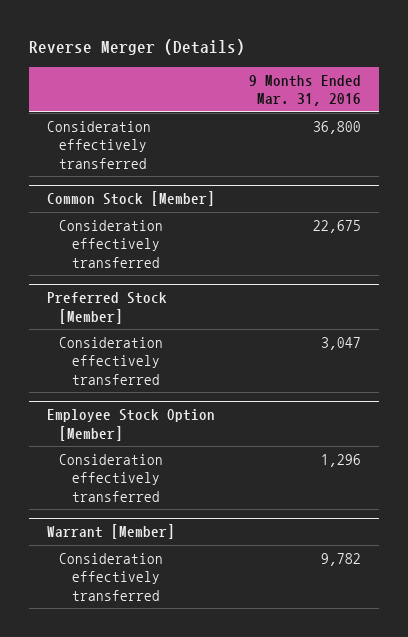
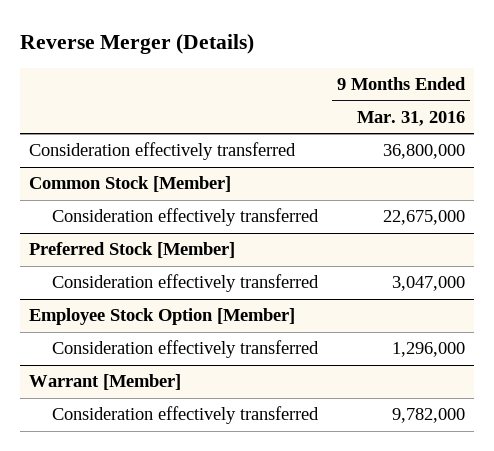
- Consideration effectively transferred | 36,800
+ Consideration effectively transferred | 36,800,000
@ Common Stock [Member]
- Consideration effectively transferred | 22,675
+ Consideration effectively transferred | 22,675,000
@ Preferred Stock [Member]
- Consideration effectively transferred | 3,047
+ Consideration effectively transferred | 3,047,000
@ Employee Stock Option [Member]
- Consideration effectively transferred | 1,296
+ Consideration effectively transferred | 1,296,000
@ Warrant [Member]
- Consideration effectively transferred | 9,782
+ Consideration effectively transferred | 9,782,000

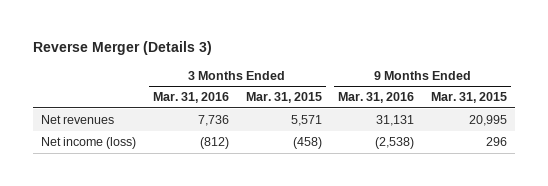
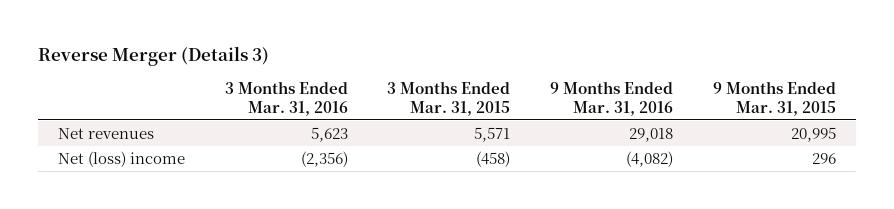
- Net revenues | 7,736 | 5,571 | 31,131 | 20,995
- Net income (loss) | (812) | (458) | (2,538) | 296
+ Net revenues | 5,623 | 5,571 | 29,018 | 20,995
+ Net (loss) income | (2,356) | (458) | (4,082) | 296

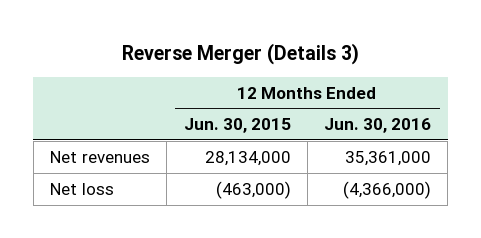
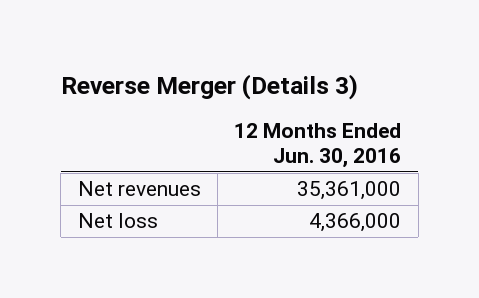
- | 12 Months Ended Jun. 30, 2015 | 12 Months Ended Jun. 30, 2016
+ | 12 Months Ended Jun. 30, 2016
- Net loss | (463,000) | (4,366,000)
+ Net loss | 4,366,000

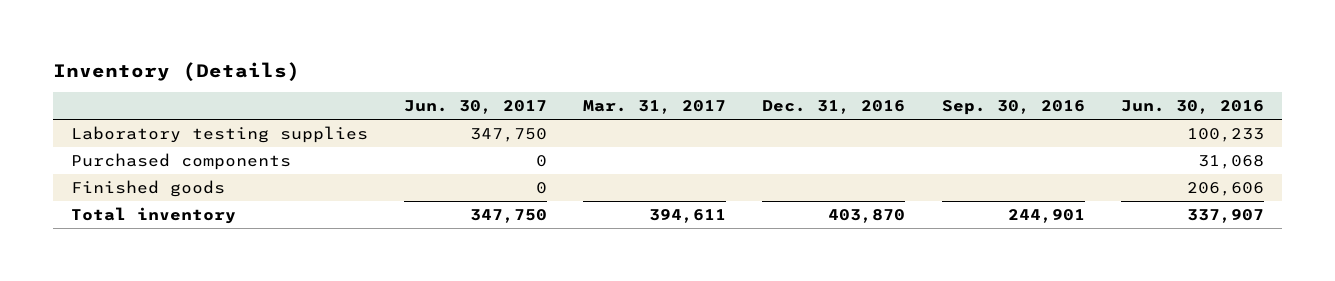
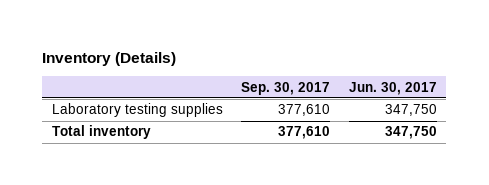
- | Jun. 30, 2017 | Mar. 31, 2017 | Dec. 31, 2016 | Sep. 30, 2016 | Jun. 30, 2016
+ | Sep. 30, 2017 | Jun. 30, 2017
- Purchased components | 0 | | | | 31,068
- Finished goods | 0 | | | | 206,606

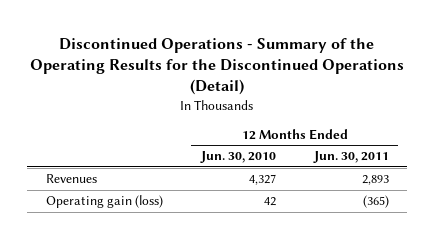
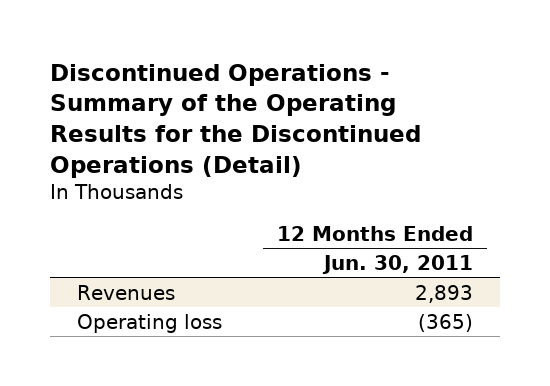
- | 12 Months Ended Jun. 30, 2010 | 12 Months Ended Jun. 30, 2011
+ | 12 Months Ended Jun. 30, 2011
- Operating gain (loss) | 42 | (365)
+ Operating loss | (365)

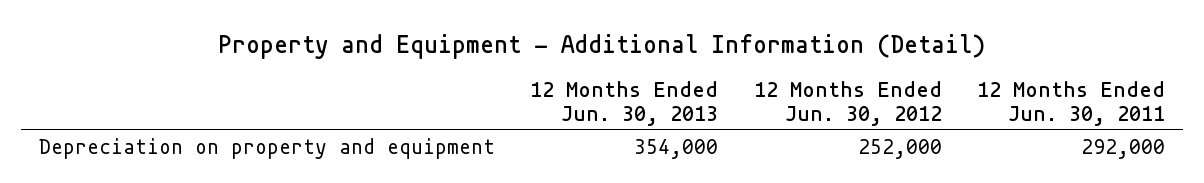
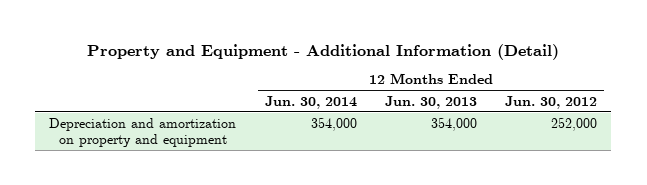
- | 12 Months Ended Jun. 30, 2013 | 12 Months Ended Jun. 30, 2012 | 12 Months Ended Jun. 30, 2011
+ | 12 Months Ended Jun. 30, 2014 | 12 Months Ended Jun. 30, 2013 | 12 Months Ended Jun. 30, 2012
- Depreciation on property and equipment | 354,000 | 252,000 | 292,000
+ Depreciation and amortization on property and equipment | 354,000 | 354,000 | 252,000

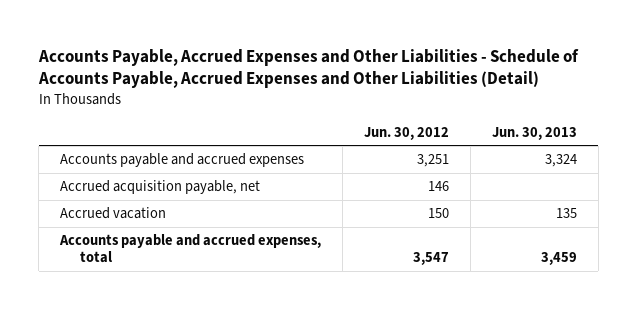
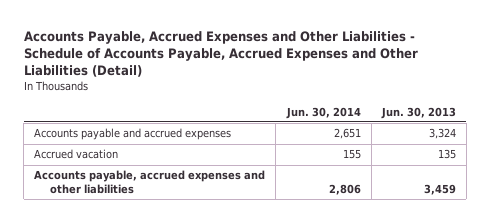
- | Jun. 30, 2012 | Jun. 30, 2013
+ | Jun. 30, 2014 | Jun. 30, 2013
- Accrued acquisition payable, net | 146 |
- Accounts payable and accrued expenses, total | 3,547 | 3,459
+ Accounts payable, accrued expenses and other liabilities | 2,806 | 3,459

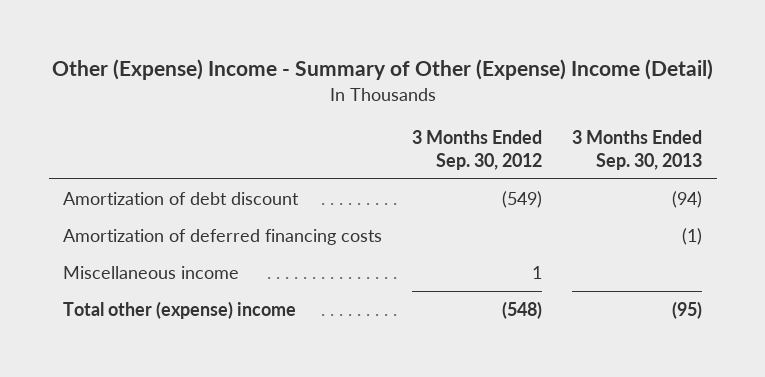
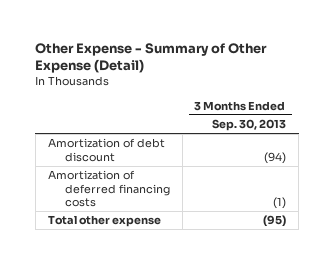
- Other (Expense) Income - Summary of Other (Expense) Income (Detail)
+ Other Expense - Summary of Other Expense (Detail)
- | 3 Months Ended Sep. 30, 2012 | 3 Months Ended Sep. 30, 2013
+ | 3 Months Ended Sep. 30, 2013
- Miscellaneous income | 1 |
- Total other (expense) income | (548) | (95)
+ Total other expense | (95)

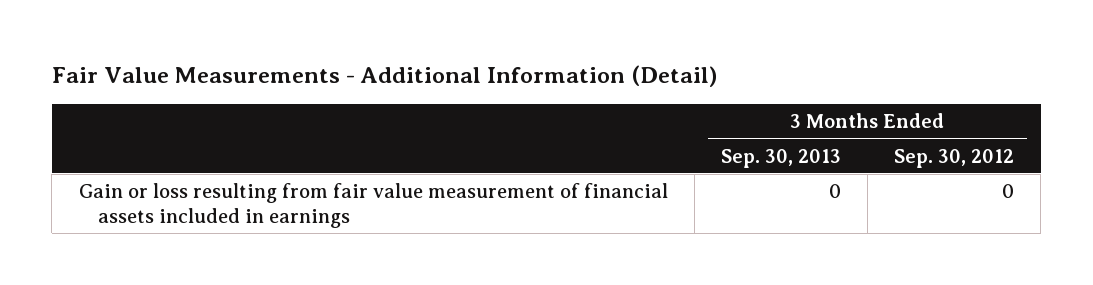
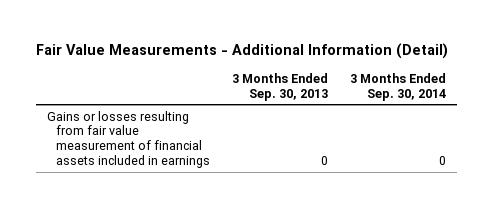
- | 3 Months Ended Sep. 30, 2013 | 3 Months Ended Sep. 30, 2012
+ | 3 Months Ended Sep. 30, 2013 | 3 Months Ended Sep. 30, 2014
- Gain or loss resulting from fair value measurement of financial assets included in earnings | 0 | 0
+ Gains or losses resulting from fair value measurement of financial assets included in earnings | 0 | 0

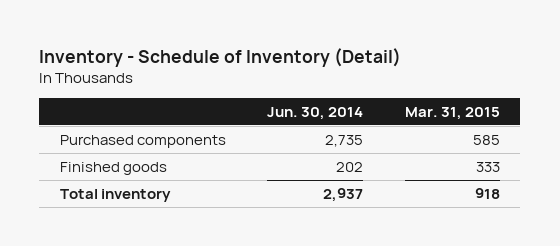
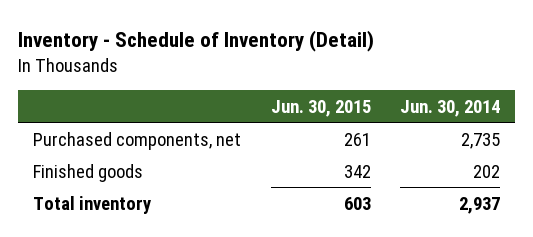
- | Jun. 30, 2014 | Mar. 31, 2015
+ | Jun. 30, 2015 | Jun. 30, 2014
- Purchased components | 2,735 | 585
+ Purchased components, net | 261 | 2,735

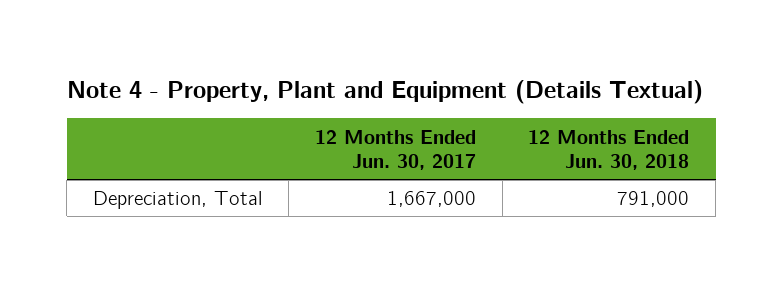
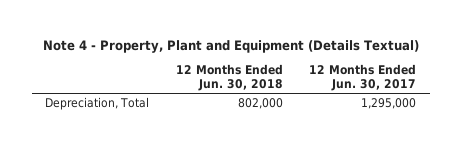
- | 12 Months Ended Jun. 30, 2017 | 12 Months Ended Jun. 30, 2018
+ | 12 Months Ended Jun. 30, 2018 | 12 Months Ended Jun. 30, 2017
- Depreciation, Total | 1,667,000 | 791,000
+ Depreciation, Total | 802,000 | 1,295,000

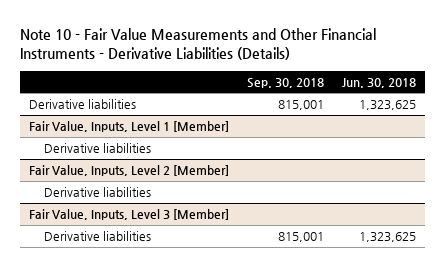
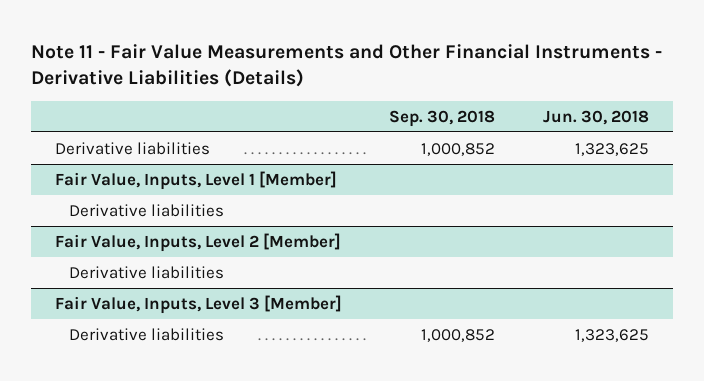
- Note 10 - Fair Value Measurements and Other Financial Instruments - Derivative Liabilities (Details)
+ Note 11 - Fair Value Measurements and Other Financial Instruments - Derivative Liabilities (Details)
- Derivative liabilities | 815,001 | 1,323,625
+ Derivative liabilities | 1,000,852 | 1,323,625
@ Fair Value, Inputs, Level 3 [Member]
- Derivative liabilities | 815,001 | 1,323,625
+ Derivative liabilities | 1,000,852 | 1,323,625

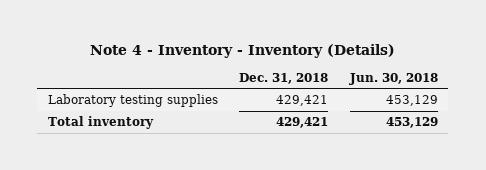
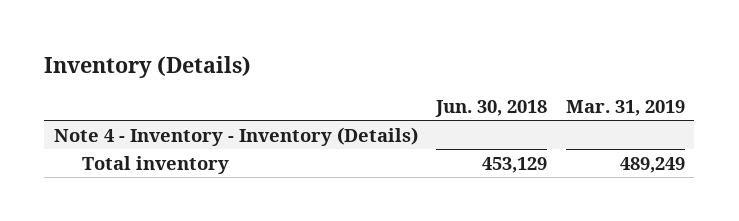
- Note 4 - Inventory - Inventory (Details)
+ Inventory (Details)
- | Dec. 31, 2018 | Jun. 30, 2018
+ | Jun. 30, 2018 | Mar. 31, 2019
- Laboratory testing supplies | 429,421 | 453,129
+ Note 4 - Inventory - Inventory (Details)

